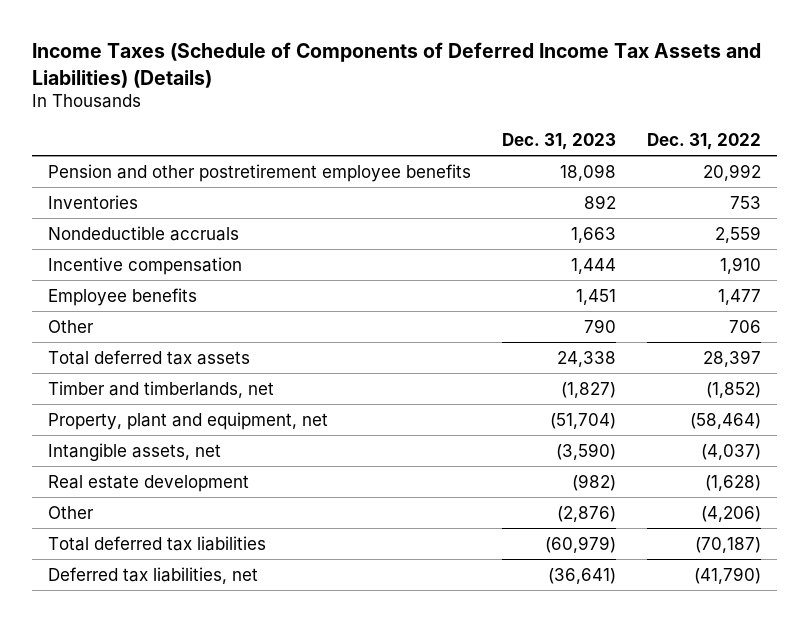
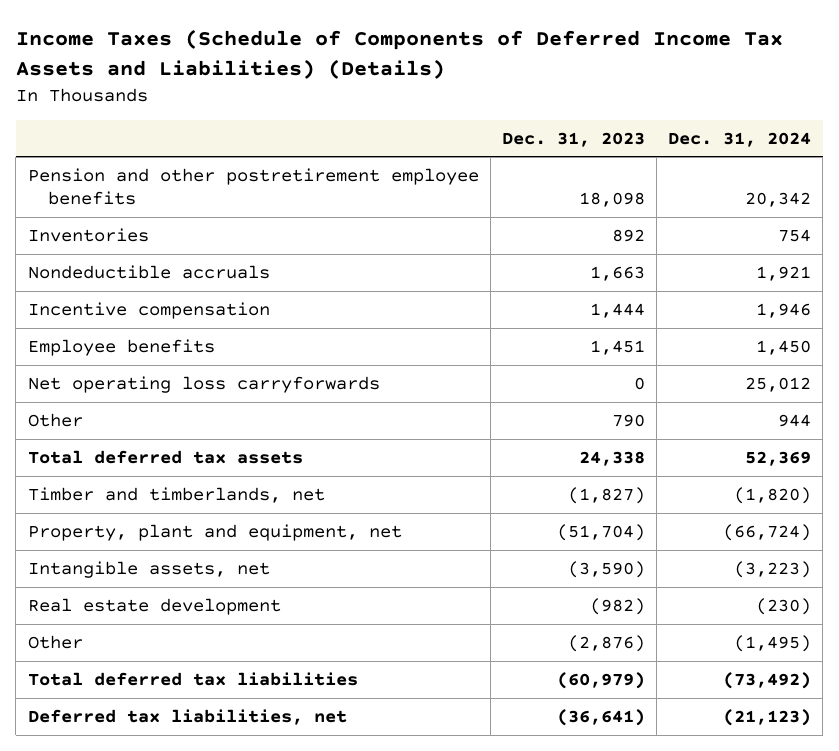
- | Dec. 31, 2023 | Dec. 31, 2022
+ | Dec. 31, 2023 | Dec. 31, 2024
+ Net operating loss carryforwards | 0 | 25,012

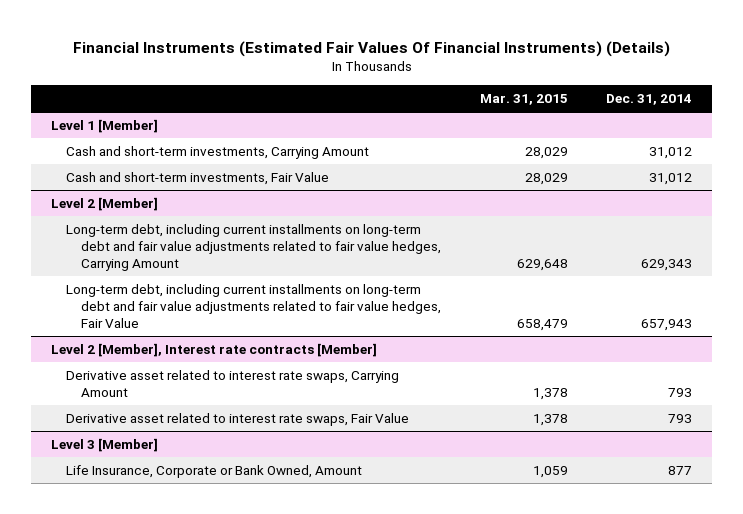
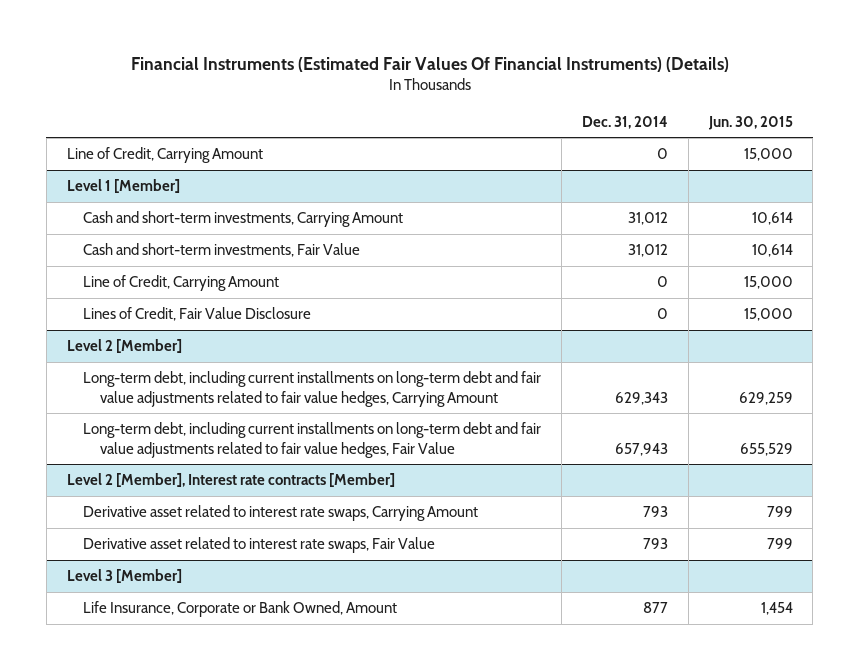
- | Mar. 31, 2015 | Dec. 31, 2014
+ | Dec. 31, 2014 | Jun. 30, 2015
+ Line of Credit, Carrying Amount | 0 | 15,000
@ Level 1 [Member]
+ Line of Credit, Carrying Amount | 0 | 15,000
+ Lines of Credit, Fair Value Disclosure | 0 | 15,000

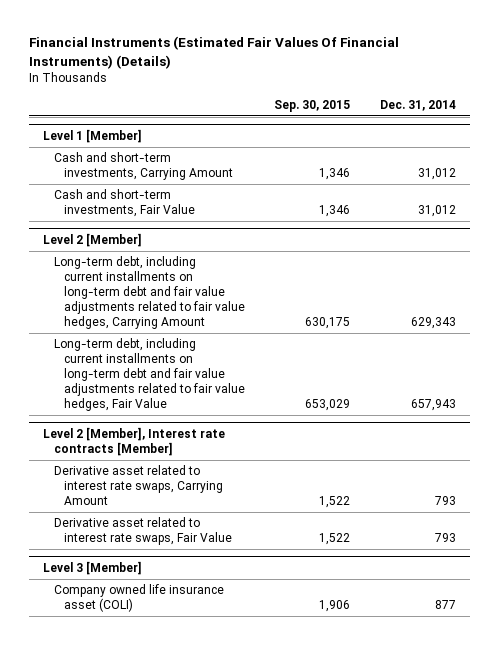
- | Dec. 31, 2014 | Jun. 30, 2015
+ | Sep. 30, 2015 | Dec. 31, 2014
- Line of Credit, Carrying Amount | 0 | 15,000
@ Level 1 [Member]
- Line of Credit, Carrying Amount | 0 | 15,000
- Lines of Credit, Fair Value Disclosure | 0 | 15,000
@ Level 3 [Member]
- Life Insurance, Corporate or Bank Owned, Amount | 877 | 1,454
+ Company owned life insurance asset (COLI) | 1,906 | 877

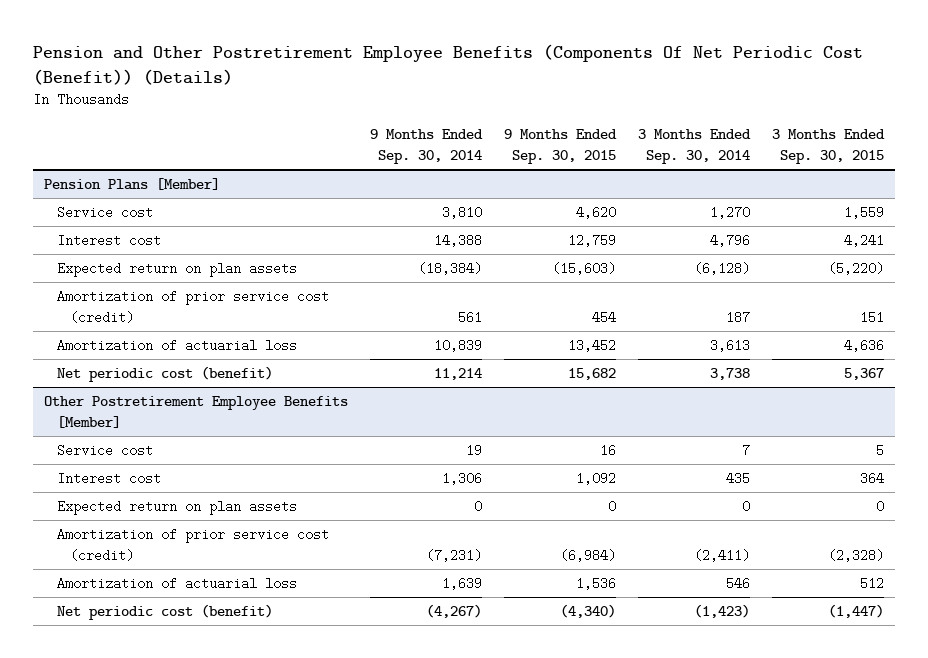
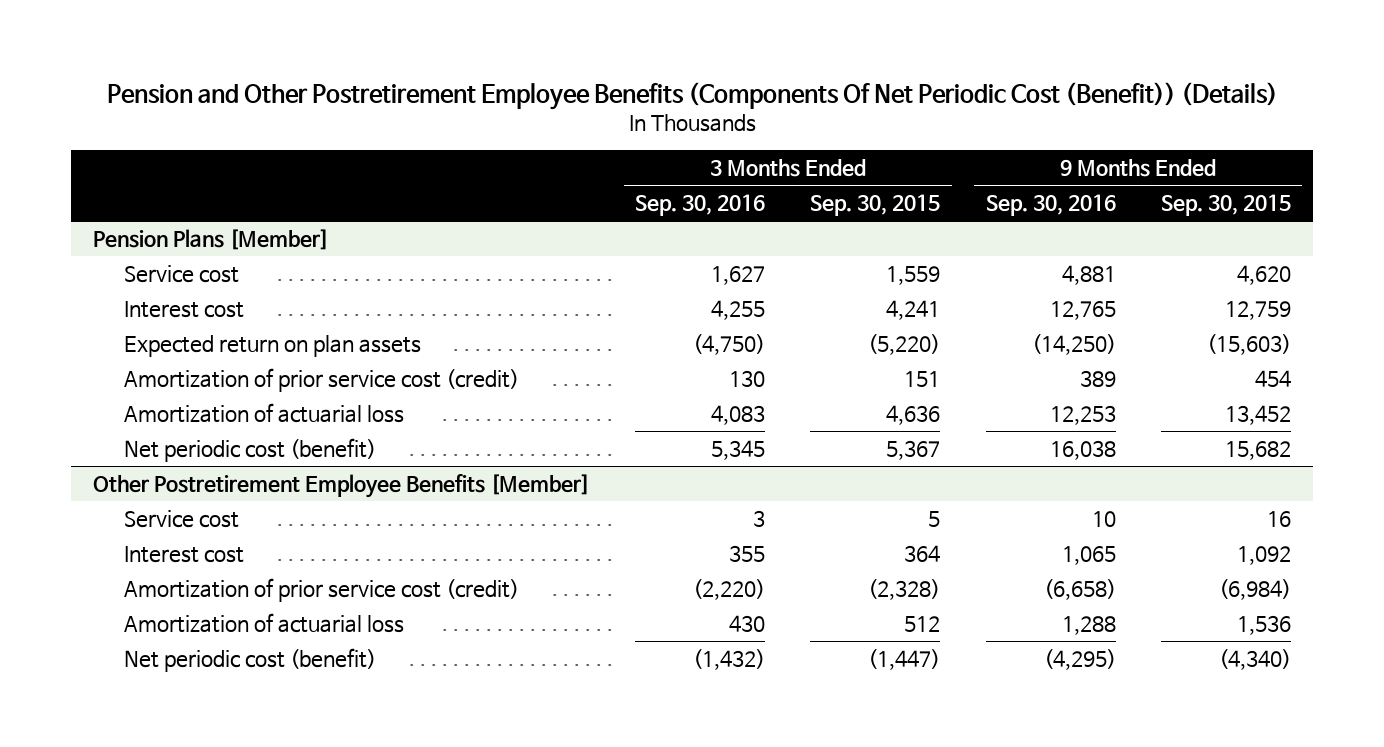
- | 9 Months Ended Sep. 30, 2014 | 9 Months Ended Sep. 30, 2015 | 3 Months Ended Sep. 30, 2014 | 3 Months Ended Sep. 30, 2015
+ | 3 Months Ended Sep. 30, 2016 | 3 Months Ended Sep. 30, 2015 | 9 Months Ended Sep. 30, 2016 | 9 Months Ended Sep. 30, 2015
@ Other Postretirement Employee Benefits [Member]
- Expected return on plan assets | 0 | 0 | 0 | 0

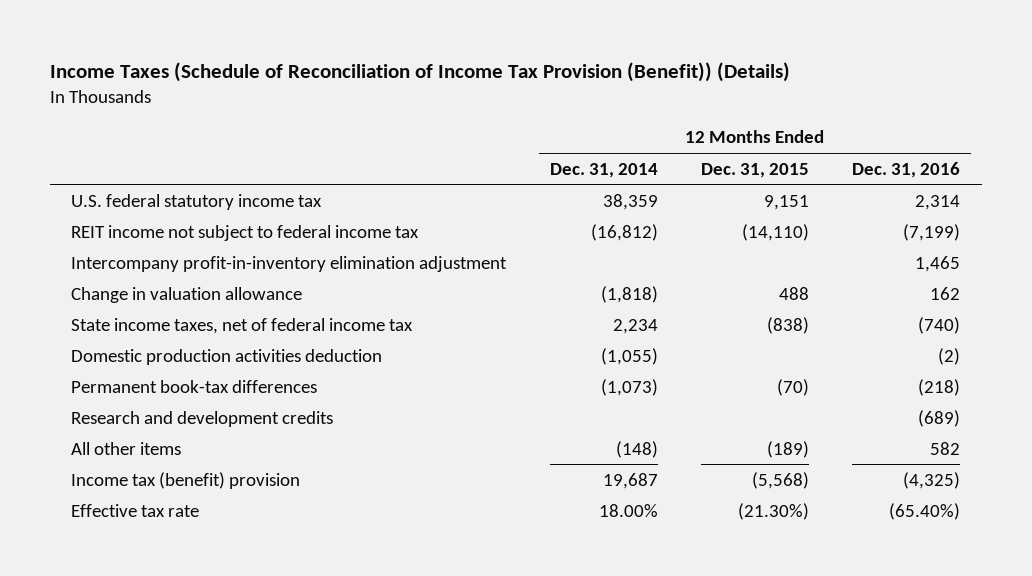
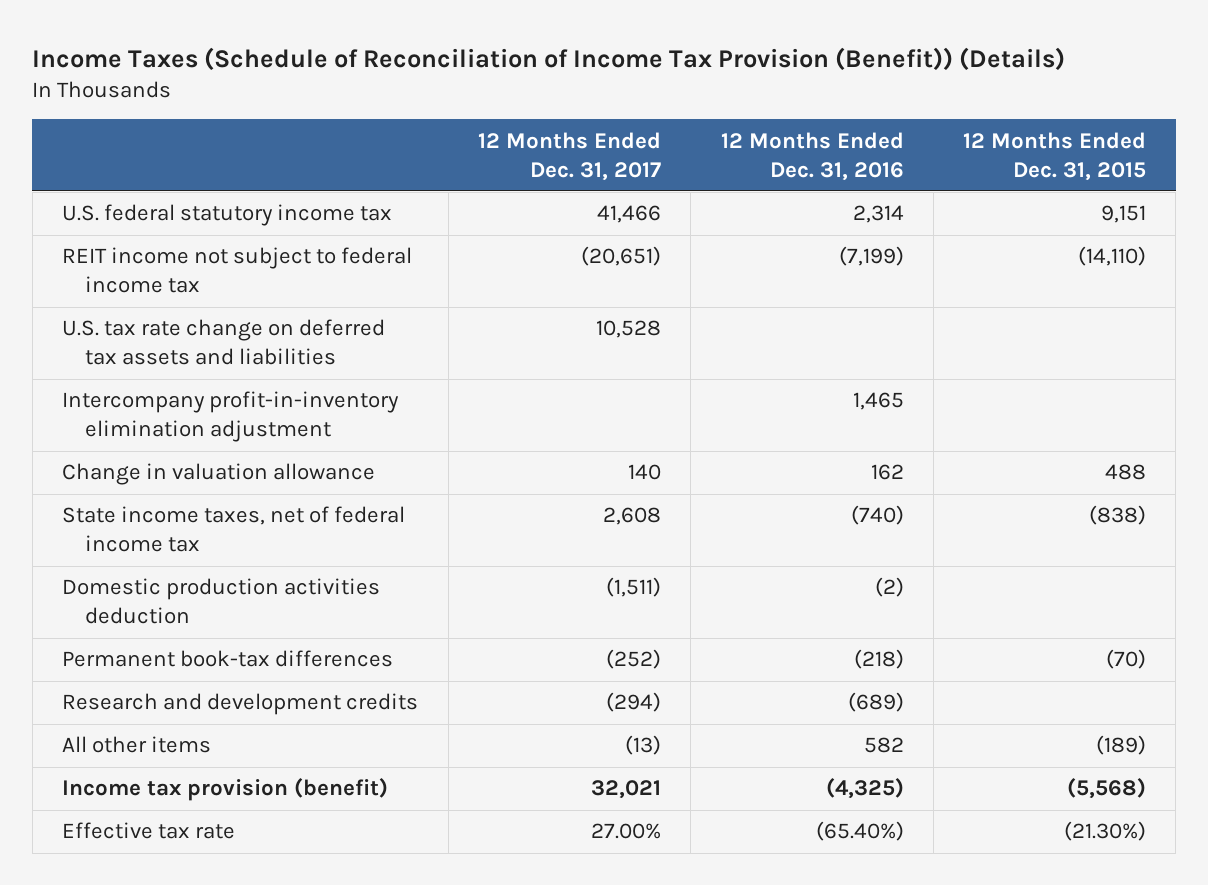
- | 12 Months Ended Dec. 31, 2014 | 12 Months Ended Dec. 31, 2015 | 12 Months Ended Dec. 31, 2016
+ | 12 Months Ended Dec. 31, 2017 | 12 Months Ended Dec. 31, 2016 | 12 Months Ended Dec. 31, 2015
+ U.S. tax rate change on deferred tax assets and liabilities | 10,528 | |
- Income tax (benefit) provision | 19,687 | (5,568) | (4,325)
+ Income tax provision (benefit) | 32,021 | (4,325) | (5,568)

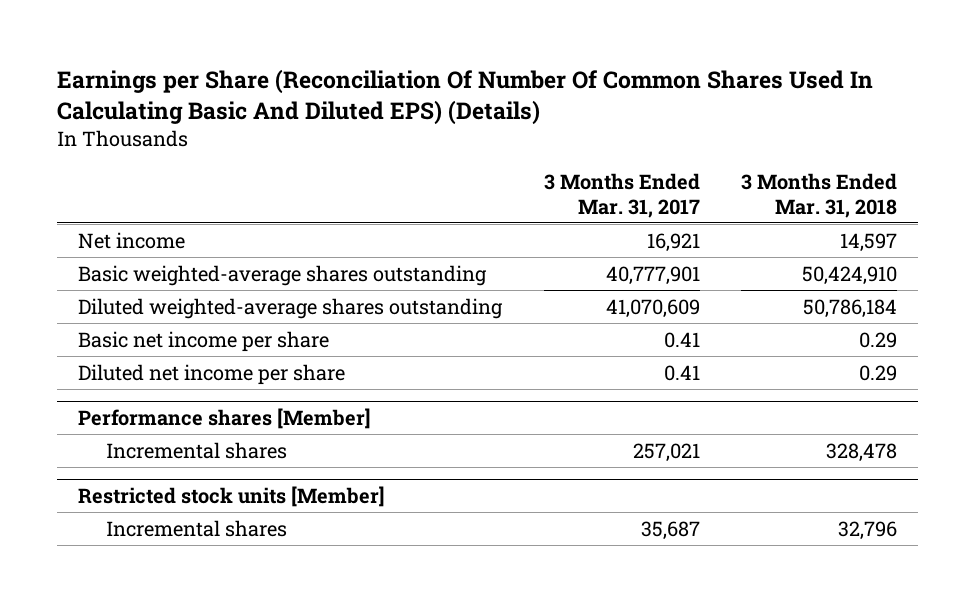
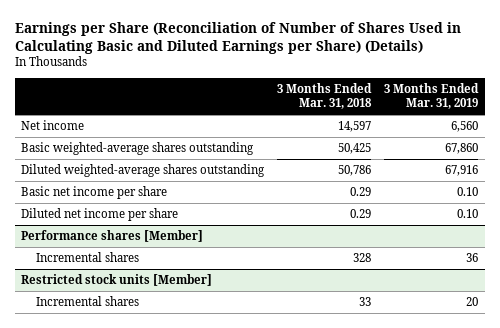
- Earnings per Share (Reconciliation Of Number Of Common Shares Used In Calculating Basic And Diluted EPS) (Details)
+ Earnings per Share (Reconciliation of Number of Shares Used in Calculating Basic and Diluted Earnings per Share) (Details)
- | 3 Months Ended Mar. 31, 2017 | 3 Months Ended Mar. 31, 2018
+ | 3 Months Ended Mar. 31, 2018 | 3 Months Ended Mar. 31, 2019
- Basic weighted-average shares outstanding | 40,777,901 | 50,424,910
- Diluted weighted-average shares outstanding | 41,070,609 | 50,786,184
+ Basic weighted-average shares outstanding | 50,425 | 67,860
+ Diluted weighted-average shares outstanding | 50,786 | 67,916
@ Performance shares [Member]
- Incremental shares | 257,021 | 328,478
+ Incremental shares | 328 | 36
@ Restricted stock units [Member]
- Incremental shares | 35,687 | 32,796
+ Incremental shares | 33 | 20

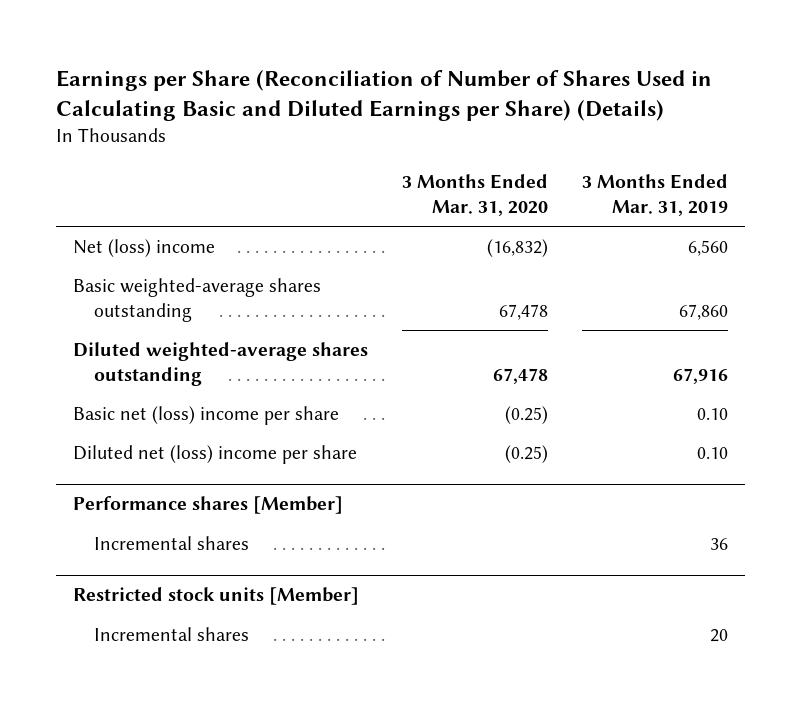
- | 3 Months Ended Mar. 31, 2018 | 3 Months Ended Mar. 31, 2019
+ | 3 Months Ended Mar. 31, 2020 | 3 Months Ended Mar. 31, 2019
- Net income | 14,597 | 6,560
+ Net (loss) income | (16,832) | 6,560
- Basic net income per share | 0.29 | 0.10
- Diluted net income per share | 0.29 | 0.10
+ Basic net (loss) income per share | (0.25) | 0.10
+ Diluted net (loss) income per share | (0.25) | 0.10

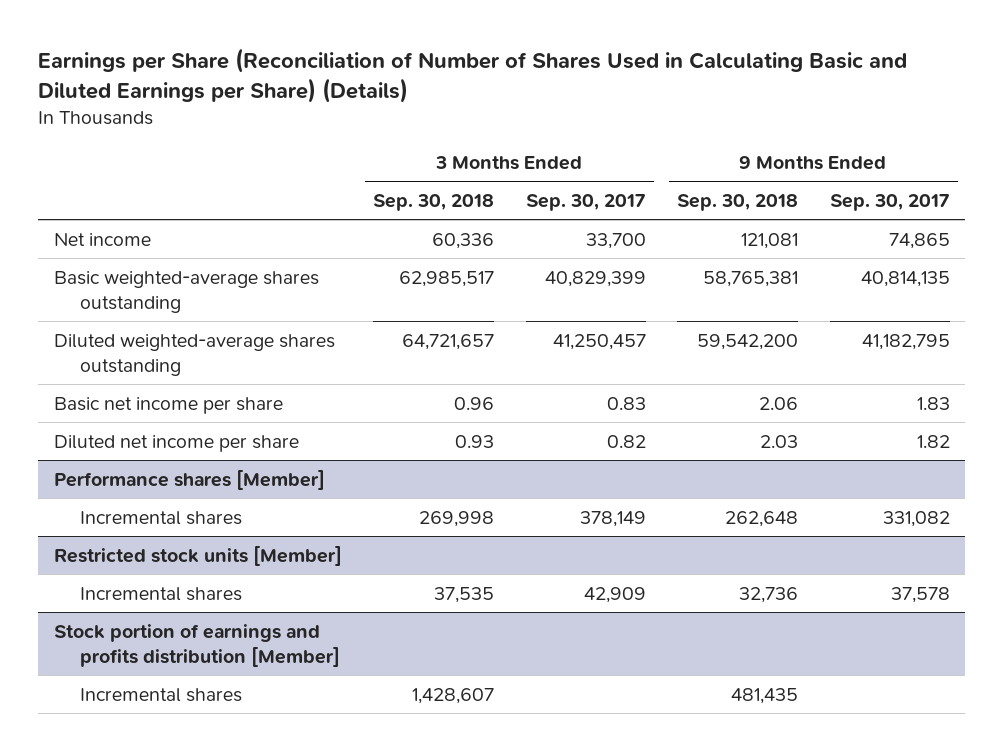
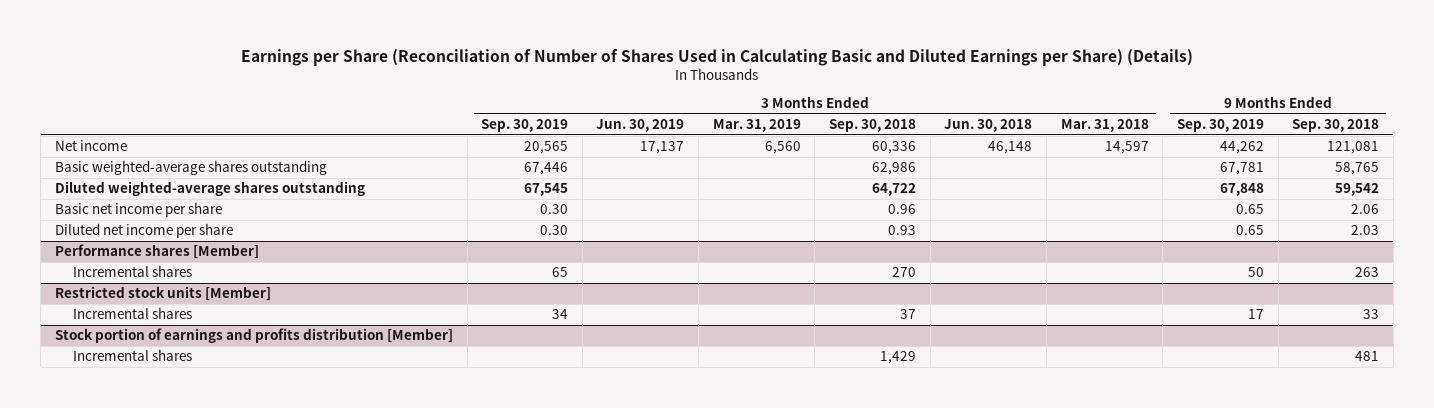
- | 3 Months Ended Sep. 30, 2018 | 3 Months Ended Sep. 30, 2017 | 9 Months Ended Sep. 30, 2018 | 9 Months Ended Sep. 30, 2017
+ | 3 Months Ended Sep. 30, 2019 | 3 Months Ended Jun. 30, 2019 | 3 Months Ended Mar. 31, 2019 | 3 Months Ended Sep. 30, 2018 | 3 Months Ended Jun. 30, 2018 | 3 Months Ended Mar. 31, 2018 | 9 Months Ended Sep. 30, 2019 | 9 Months Ended Sep. 30, 2018
- Basic weighted-average shares outstanding | 62,985,517 | 40,829,399 | 58,765,381 | 40,814,135
- Diluted weighted-average shares outstanding | 64,721,657 | 41,250,457 | 59,542,200 | 41,182,795
+ Basic weighted-average shares outstanding | 67,446 | | | 62,986 | | | 67,781 | 58,765
+ Diluted weighted-average shares outstanding | 67,545 | | | 64,722 | | | 67,848 | 59,542
@ Performance shares [Member]
- Incremental shares | 269,998 | 378,149 | 262,648 | 331,082
+ Incremental shares | 65 | | | 270 | | | 50 | 263
@ Restricted stock units [Member]
- Incremental shares | 37,535 | 42,909 | 32,736 | 37,578
+ Incremental shares | 34 | | | 37 | | | 17 | 33
@ Stock portion of earnings and profits distribution [Member]
- Incremental shares | 1,428,607 | | 481,435 |
+ Incremental shares | | | | 1,429 | | | | 481

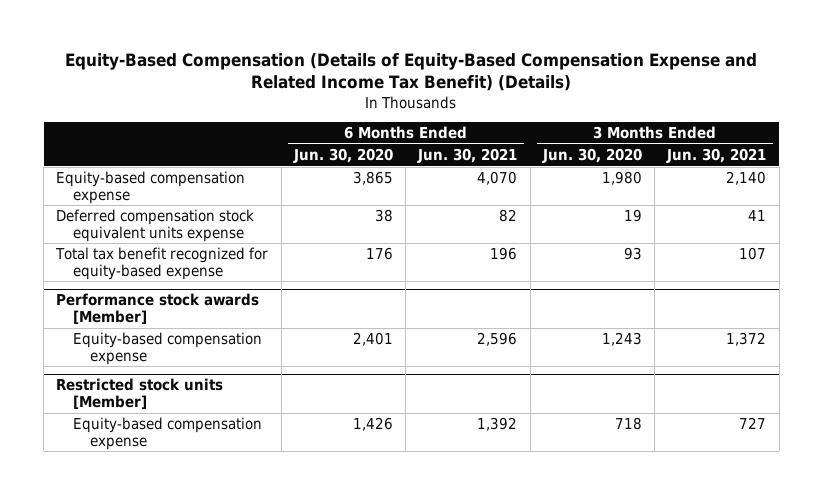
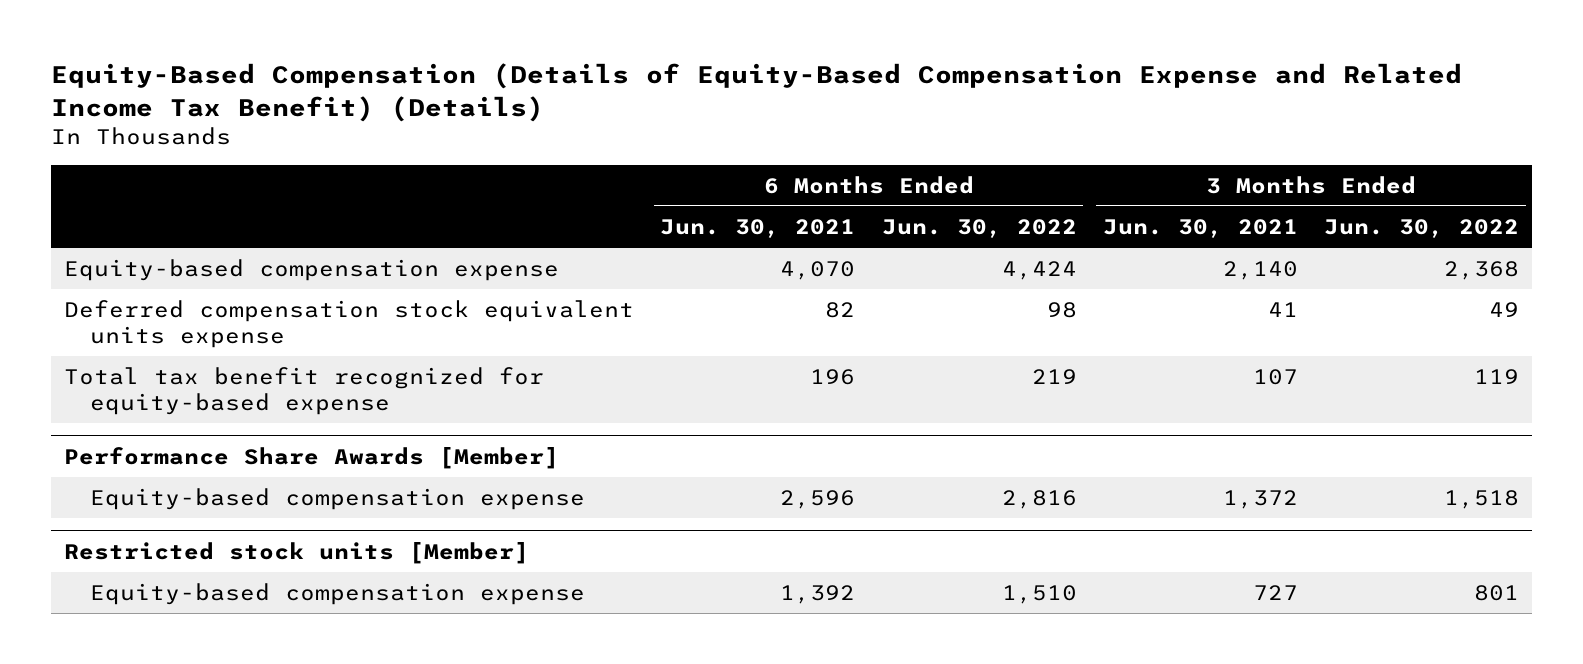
- | 6 Months Ended Jun. 30, 2020 | 6 Months Ended Jun. 30, 2021 | 3 Months Ended Jun. 30, 2020 | 3 Months Ended Jun. 30, 2021
+ | 6 Months Ended Jun. 30, 2021 | 6 Months Ended Jun. 30, 2022 | 3 Months Ended Jun. 30, 2021 | 3 Months Ended Jun. 30, 2022
- Performance stock awards [Member]
+ Performance Share Awards [Member]

